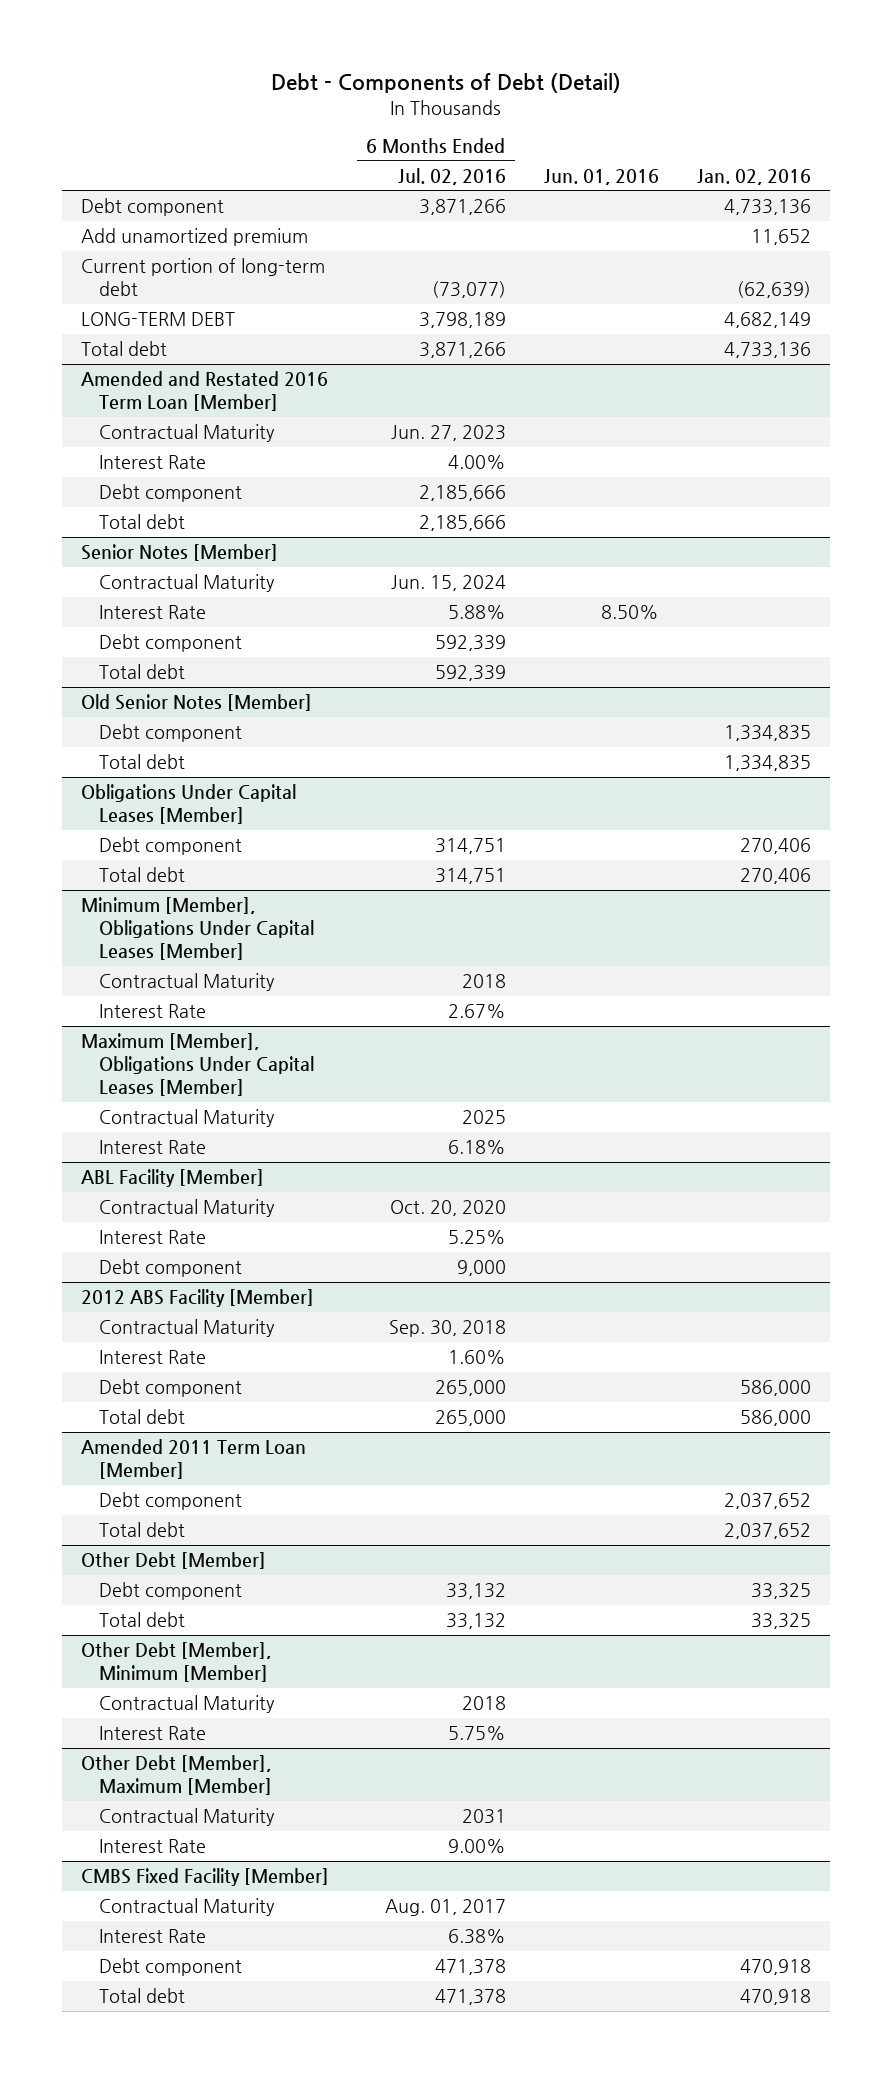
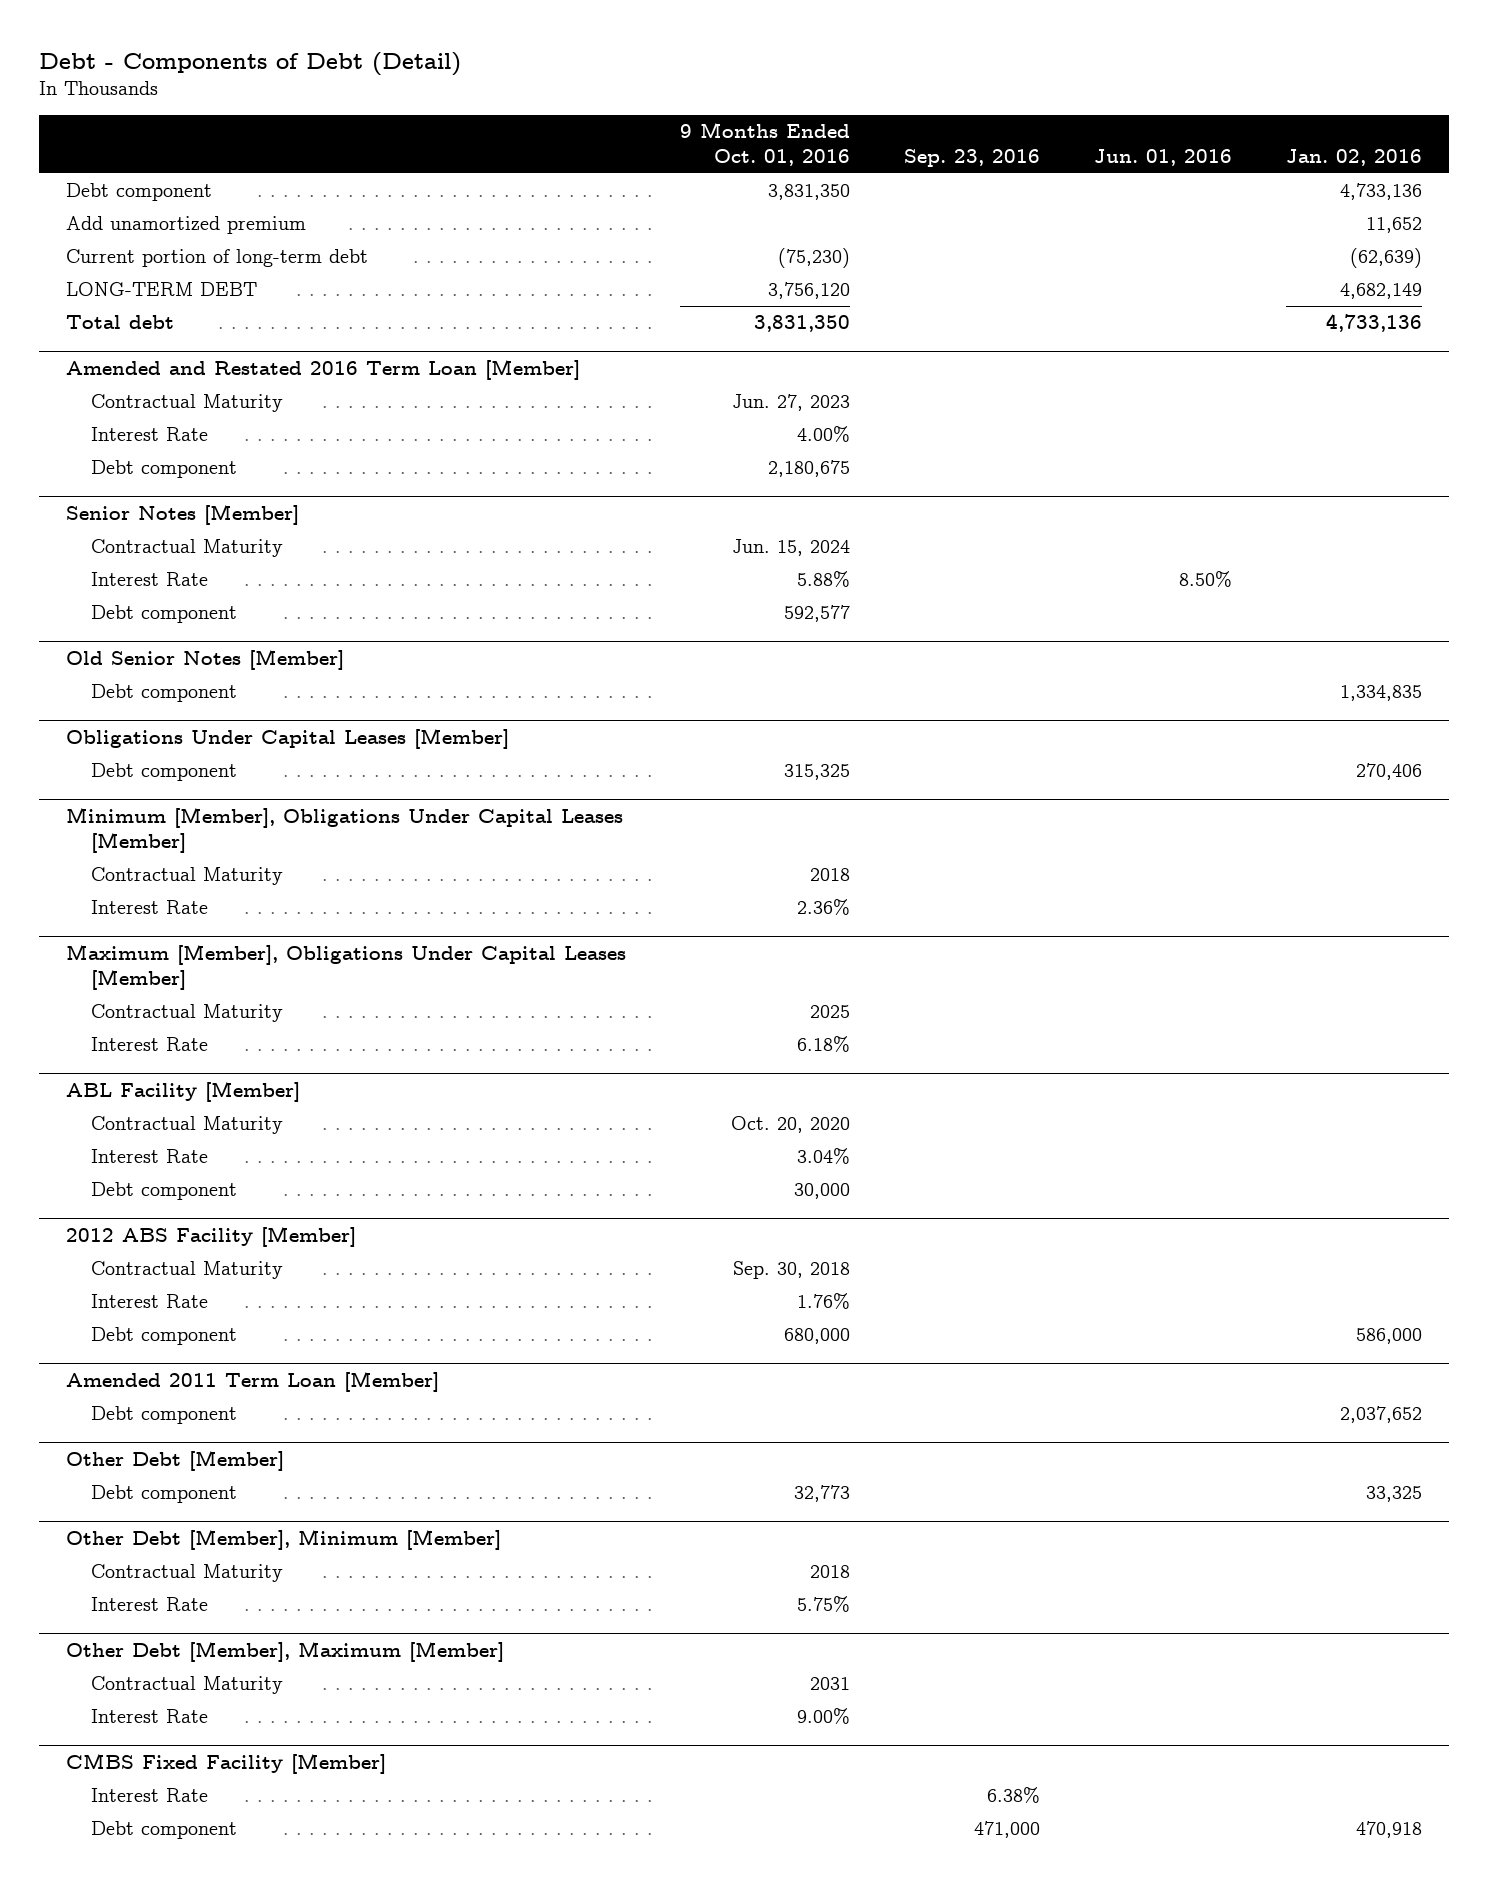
- | 6 Months Ended Jul. 02, 2016 | Jun. 01, 2016 | Jan. 02, 2016
+ | 9 Months Ended Oct. 01, 2016 | Sep. 23, 2016 | Jun. 01, 2016 | Jan. 02, 2016
@ Amended and Restated 2016 Term Loan [Member]
- Total debt | 2,185,666 | |
@ Senior Notes [Member]
- Total debt | 592,339 | |
@ Old Senior Notes [Member]
- Total debt | | | 1,334,835
@ Obligations Under Capital Leases [Member]
- Total debt | 314,751 | | 270,406
@ 2012 ABS Facility [Member]
- Total debt | 265,000 | | 586,000
@ Amended 2011 Term Loan [Member]
- Total debt | | | 2,037,652
@ Other Debt [Member]
- Total debt | 33,132 | | 33,325
@ CMBS Fixed Facility [Member]
- Contractual Maturity | Aug. 01, 2017 | |
- Total debt | 471,378 | | 470,918

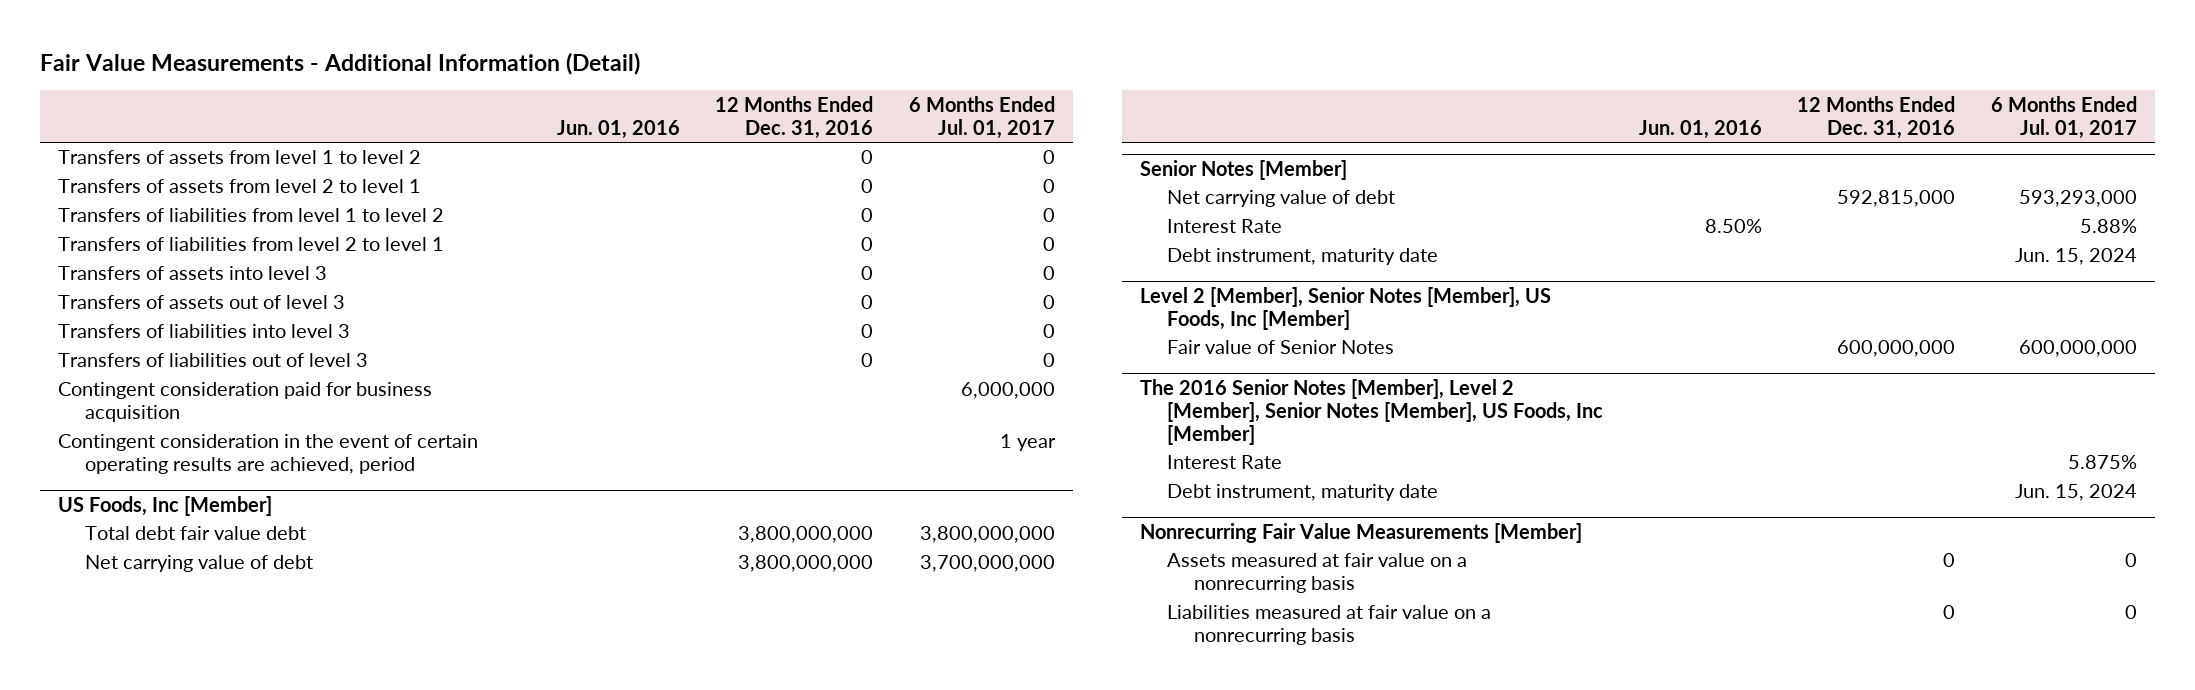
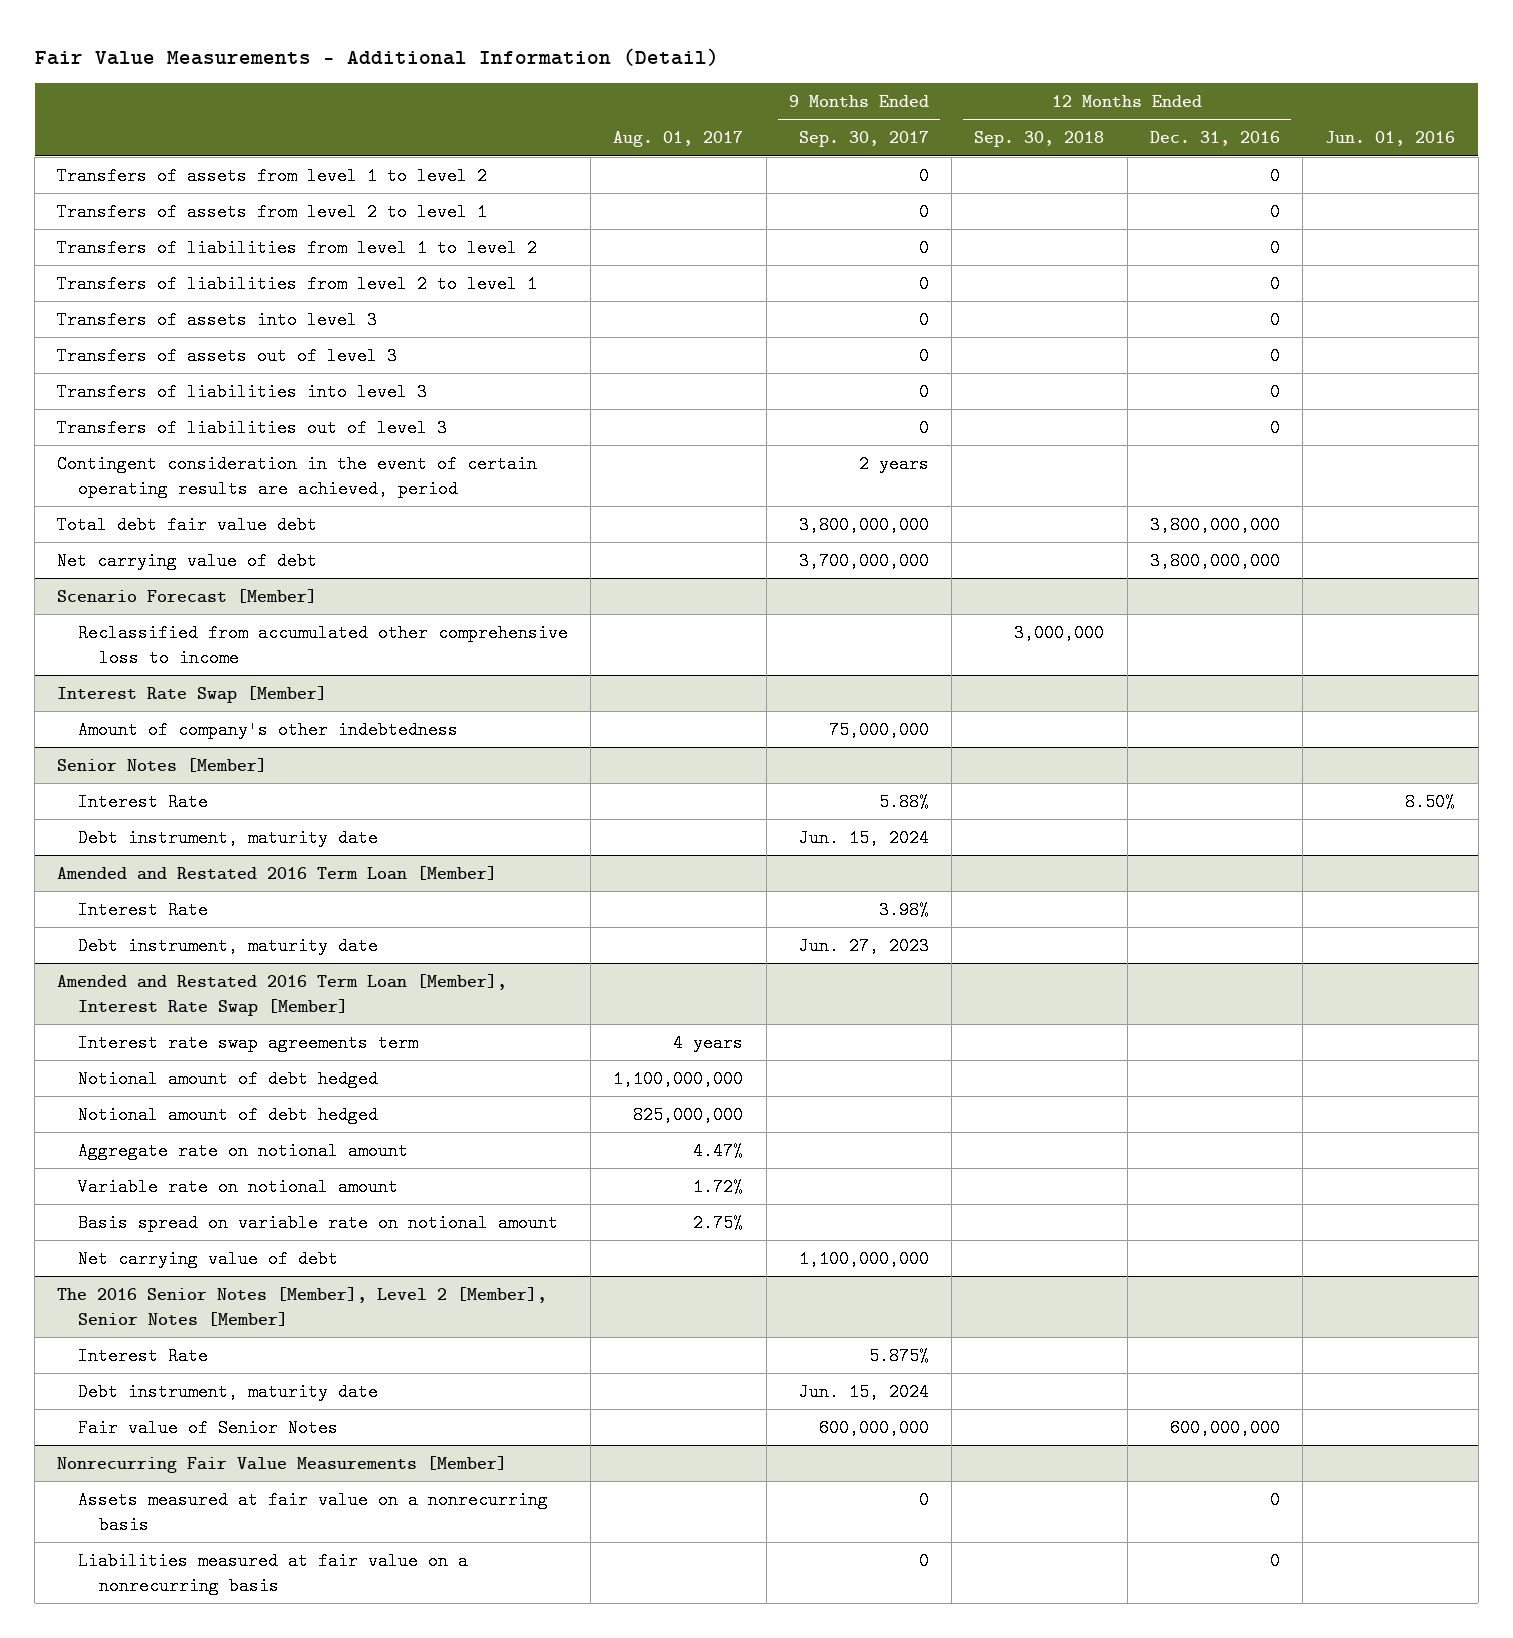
- | Jun. 01, 2016 | 12 Months Ended Dec. 31, 2016 | 6 Months Ended Jul. 01, 2017
+ | Aug. 01, 2017 | 9 Months Ended Sep. 30, 2017 | 12 Months Ended Sep. 30, 2018 | 12 Months Ended Dec. 31, 2016 | Jun. 01, 2016
- Contingent consideration paid for business acquisition | | | 6,000,000
- US Foods, Inc [Member]
- Total debt fair value debt | | 3,800,000,000 | 3,800,000,000
- Net carrying value of debt | | 3,800,000,000 | 3,700,000,000
+ Total debt fair value debt | | 3,800,000,000 | | 3,800,000,000 |
+ Net carrying value of debt | | 3,700,000,000 | | 3,800,000,000 |
+ Scenario Forecast [Member]
+ Reclassified from accumulated other comprehensive loss to income | | | 3,000,000 | |
+ Interest Rate Swap [Member]
+ Amount of company's other indebtedness | | 75,000,000 | | |
@ Senior Notes [Member]
- Net carrying value of debt | | 592,815,000 | 593,293,000
- Level 2 [Member], Senior Notes [Member], US Foods, Inc [Member]
- Fair value of Senior Notes | | 600,000,000 | 600,000,000
- The 2016 Senior Notes [Member], Level 2 [Member], Senior Notes [Member], US Foods, Inc [Member]
+ Amended and Restated 2016 Term Loan [Member]
+ Interest Rate | | 3.98% | | |
+ Debt instrument, maturity date | | Jun. 27, 2023 | | |
+ Amended and Restated 2016 Term Loan [Member], Interest Rate Swap [Member]
+ Interest rate swap agreements term | 4 years | | | |
+ Notional amount of debt hedged | 1,100,000,000 | | | |
+ Notional amount of debt hedged | 825,000,000 | | | |
+ Aggregate rate on notional amount | 4.47% | | | |
+ Variable rate on notional amount | 1.72% | | | |
+ Basis spread on variable rate on notional amount | 2.75% | | | |
+ Net carrying value of debt | | 1,100,000,000 | | |
+ The 2016 Senior Notes [Member], Level 2 [Member], Senior Notes [Member]
+ Fair value of Senior Notes | | 600,000,000 | | 600,000,000 |

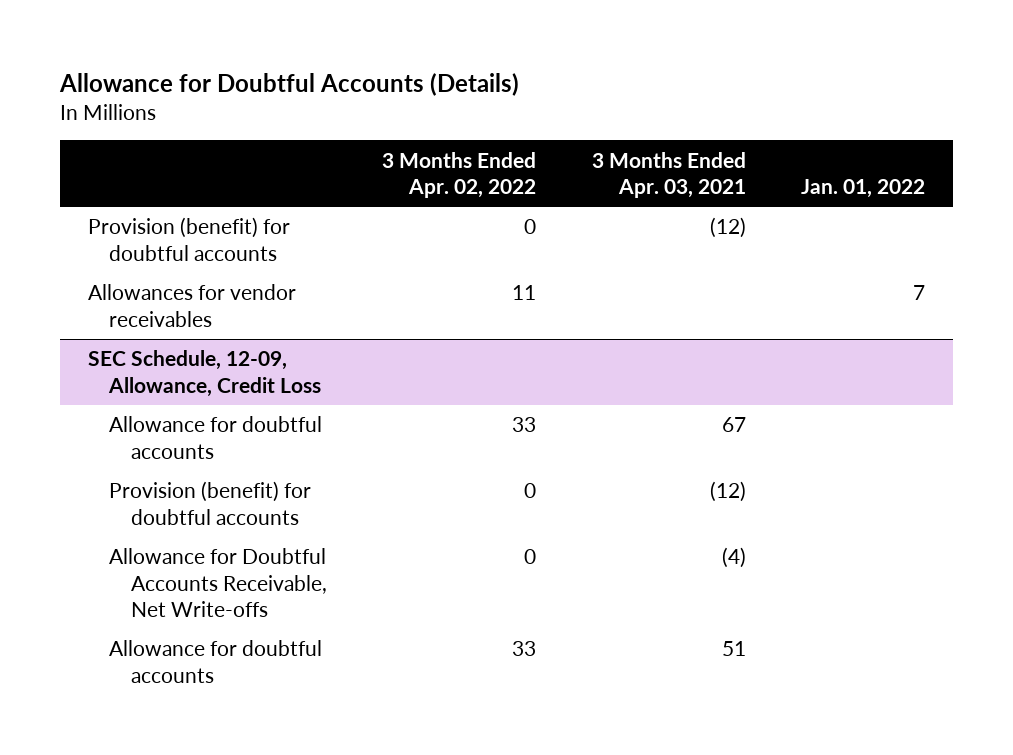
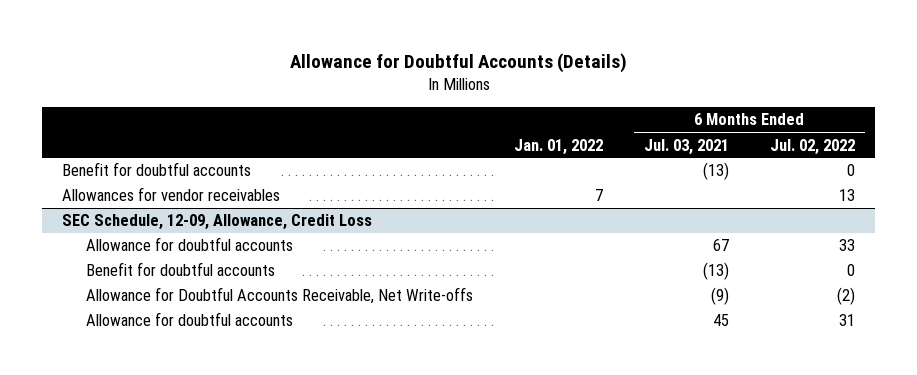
- | 3 Months Ended Apr. 02, 2022 | 3 Months Ended Apr. 03, 2021 | Jan. 01, 2022
+ | Jan. 01, 2022 | 6 Months Ended Jul. 03, 2021 | 6 Months Ended Jul. 02, 2022
- Provision (benefit) for doubtful accounts | 0 | (12) |
+ Benefit for doubtful accounts | | (13) | 0
@ SEC Schedule, 12-09, Allowance, Credit Loss
- Provision (benefit) for doubtful accounts | 0 | (12) |
+ Benefit for doubtful accounts | | (13) | 0

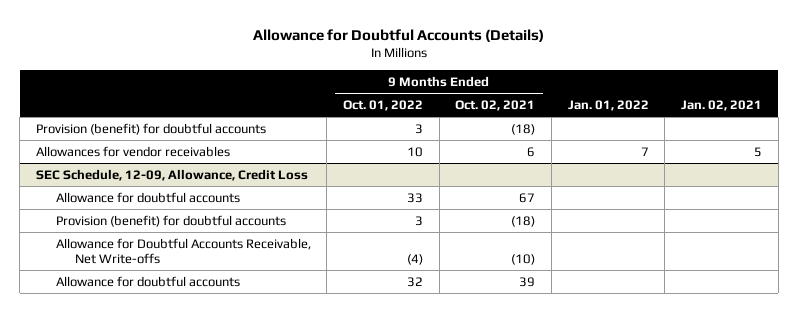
- | Jan. 01, 2022 | 6 Months Ended Jul. 03, 2021 | 6 Months Ended Jul. 02, 2022
+ | 9 Months Ended Oct. 01, 2022 | 9 Months Ended Oct. 02, 2021 | Jan. 01, 2022 | Jan. 02, 2021
- Benefit for doubtful accounts | | (13) | 0
+ Provision (benefit) for doubtful accounts | 3 | (18) | |
@ SEC Schedule, 12-09, Allowance, Credit Loss
- Benefit for doubtful accounts | | (13) | 0
+ Provision (benefit) for doubtful accounts | 3 | (18) | |

